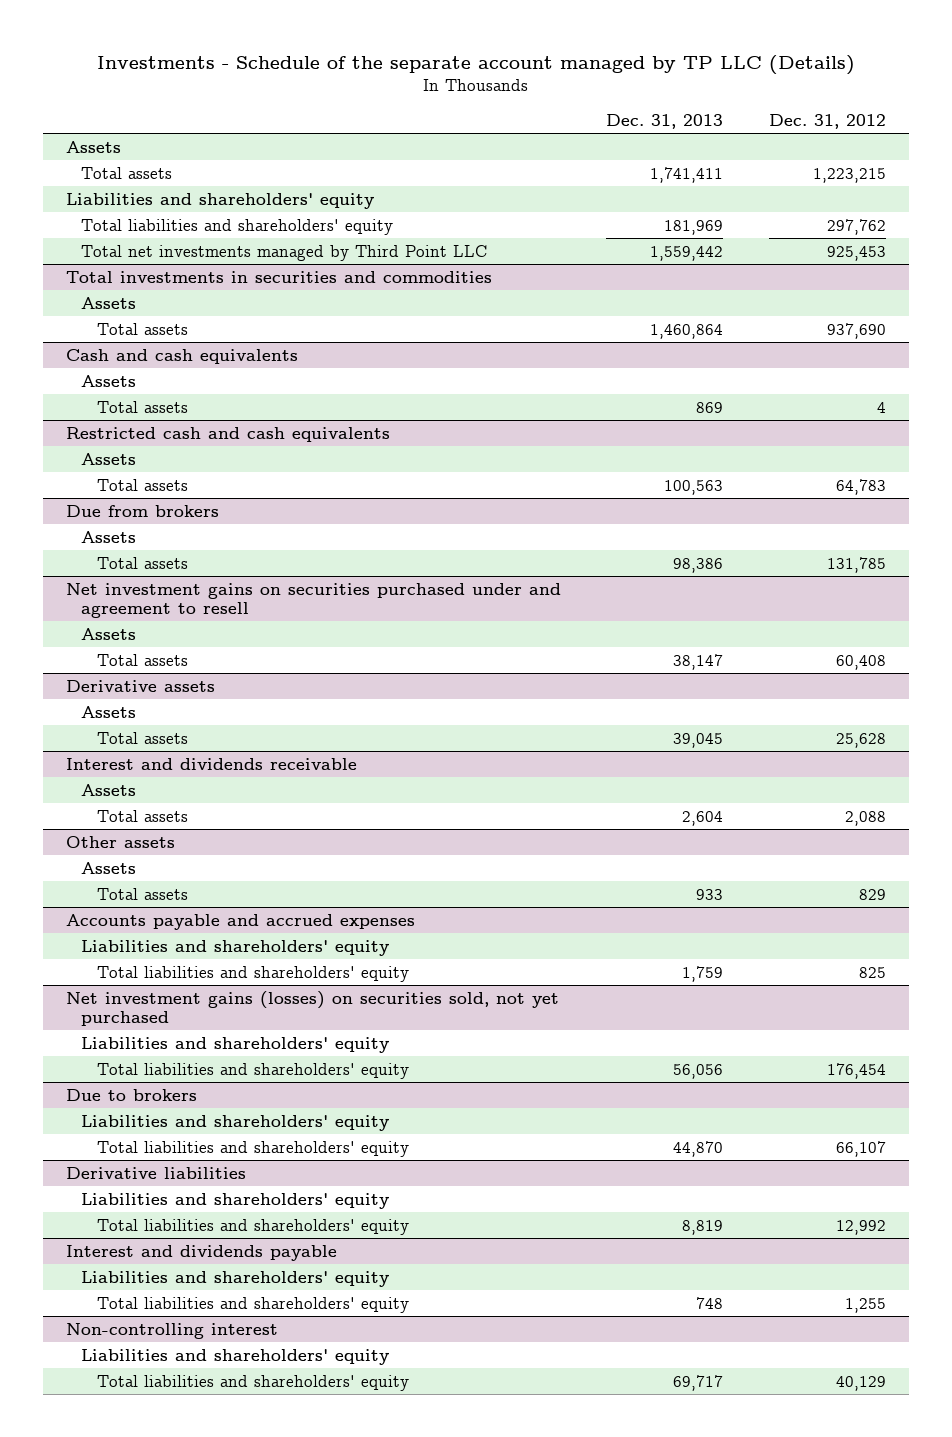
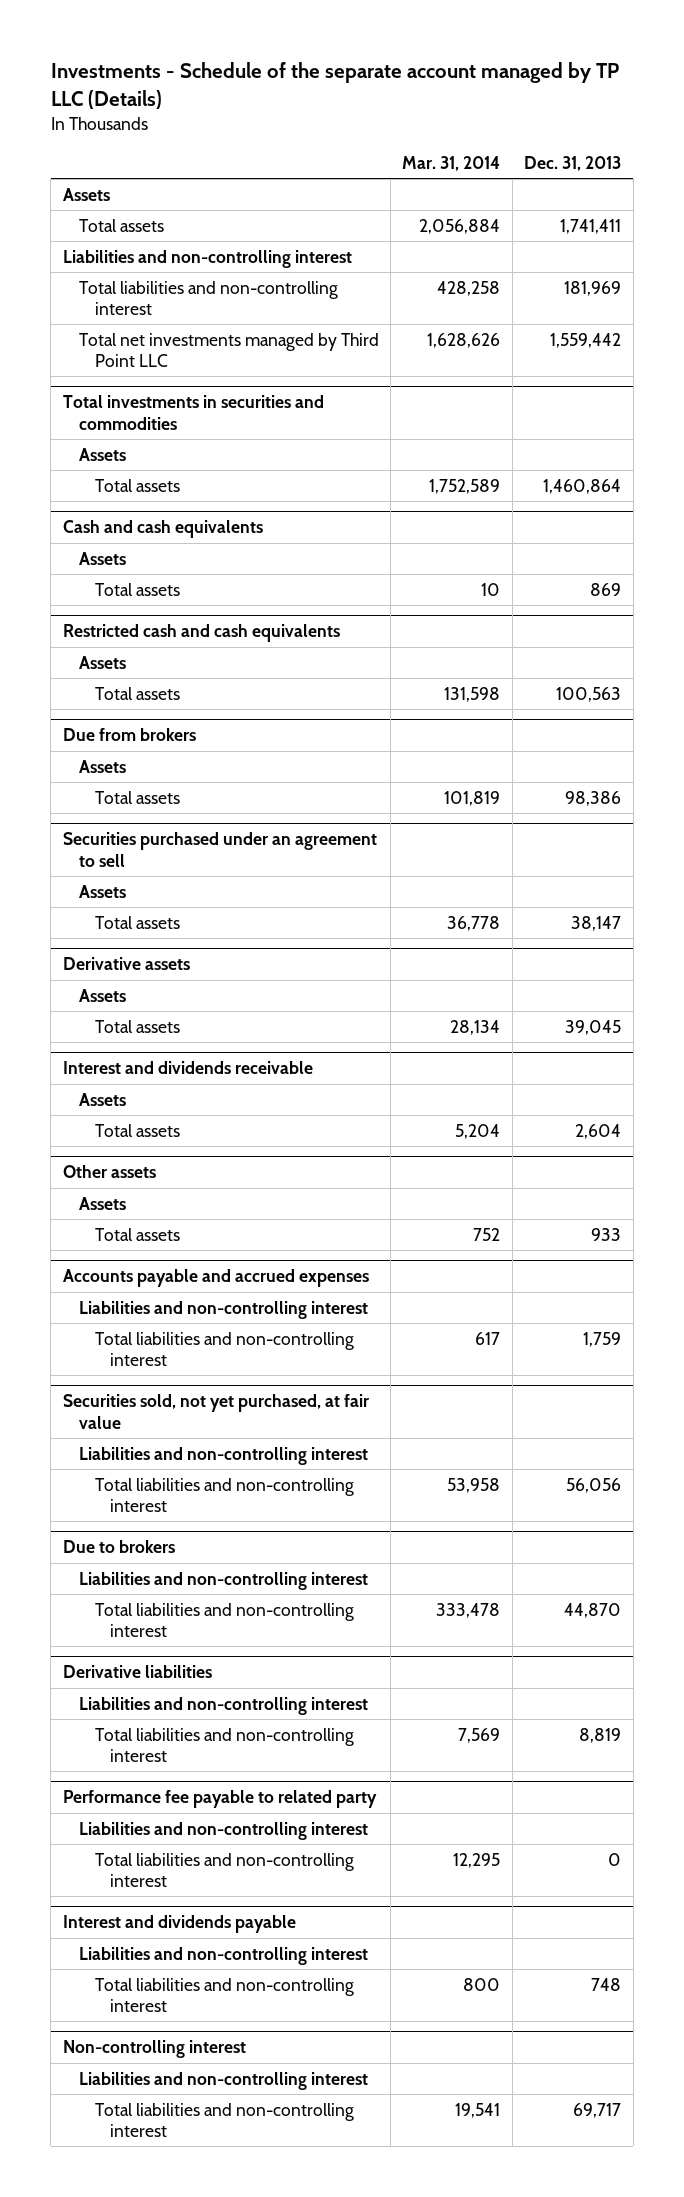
- | Dec. 31, 2013 | Dec. 31, 2012
+ | Mar. 31, 2014 | Dec. 31, 2013
- Liabilities and shareholders' equity
- Total liabilities and shareholders' equity | 181,969 | 297,762
+ Liabilities and non-controlling interest
+ Total liabilities and non-controlling interest | 428,258 | 181,969
- Net investment gains on securities purchased under and agreement to resell
+ Securities purchased under an agreement to sell
@ Accounts payable and accrued expenses
- Liabilities and shareholders' equity
- Total liabilities and shareholders' equity | 1,759 | 825
- Net investment gains (losses) on securities sold, not yet purchased
- Liabilities and shareholders' equity
- Total liabilities and shareholders' equity | 56,056 | 176,454
@ Accounts payable and accrued expenses
+ Liabilities and non-controlling interest
+ Total liabilities and non-controlling interest | 617 | 1,759
+ Securities sold, not yet purchased, at fair value
+ Liabilities and non-controlling interest
+ Total liabilities and non-controlling interest | 53,958 | 56,056
@ Due to brokers
- Liabilities and shareholders' equity
- Total liabilities and shareholders' equity | 44,870 | 66,107
+ Liabilities and non-controlling interest
+ Total liabilities and non-controlling interest | 333,478 | 44,870
@ Derivative liabilities
- Liabilities and shareholders' equity
- Total liabilities and shareholders' equity | 8,819 | 12,992
+ Liabilities and non-controlling interest
+ Total liabilities and non-controlling interest | 7,569 | 8,819
+ Performance fee payable to related party
+ Liabilities and non-controlling interest
+ Total liabilities and non-controlling interest | 12,295 | 0
@ Interest and dividends payable
- Liabilities and shareholders' equity
- Total liabilities and shareholders' equity | 748 | 1,255
+ Liabilities and non-controlling interest
+ Total liabilities and non-controlling interest | 800 | 748
@ Non-controlling interest
- Liabilities and shareholders' equity
- Total liabilities and shareholders' equity | 69,717 | 40,129
+ Liabilities and non-controlling interest
+ Total liabilities and non-controlling interest | 19,541 | 69,717

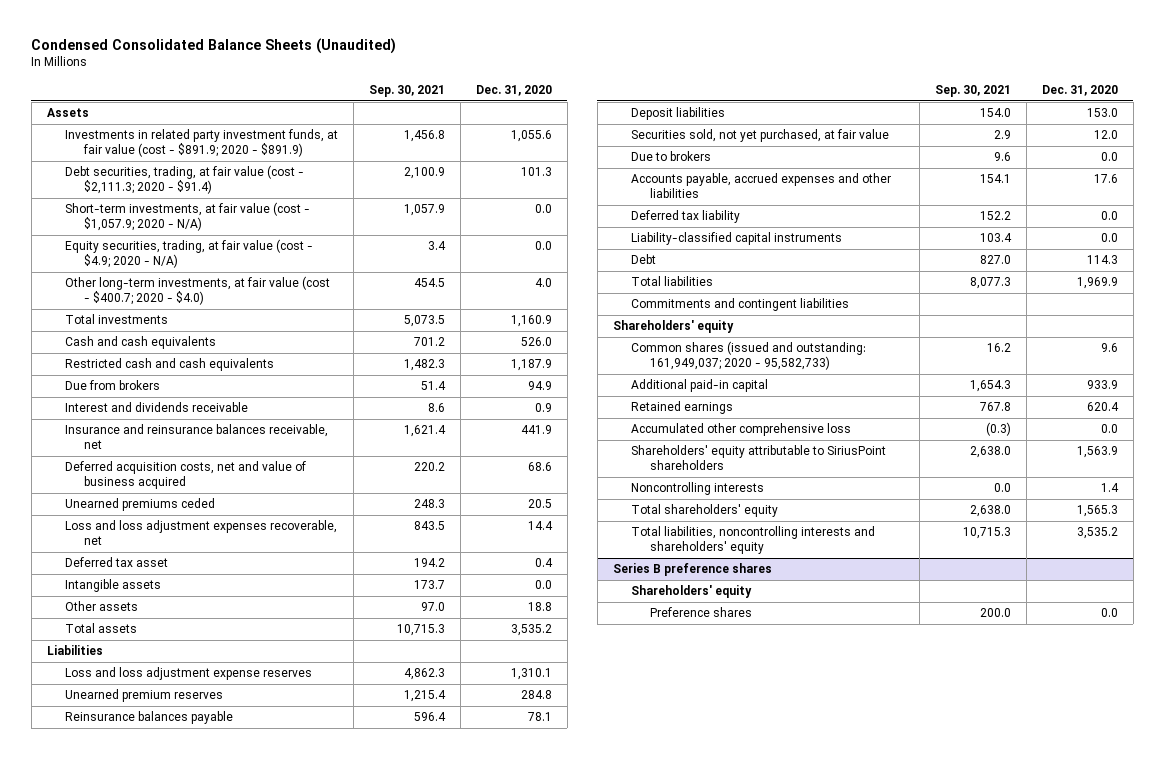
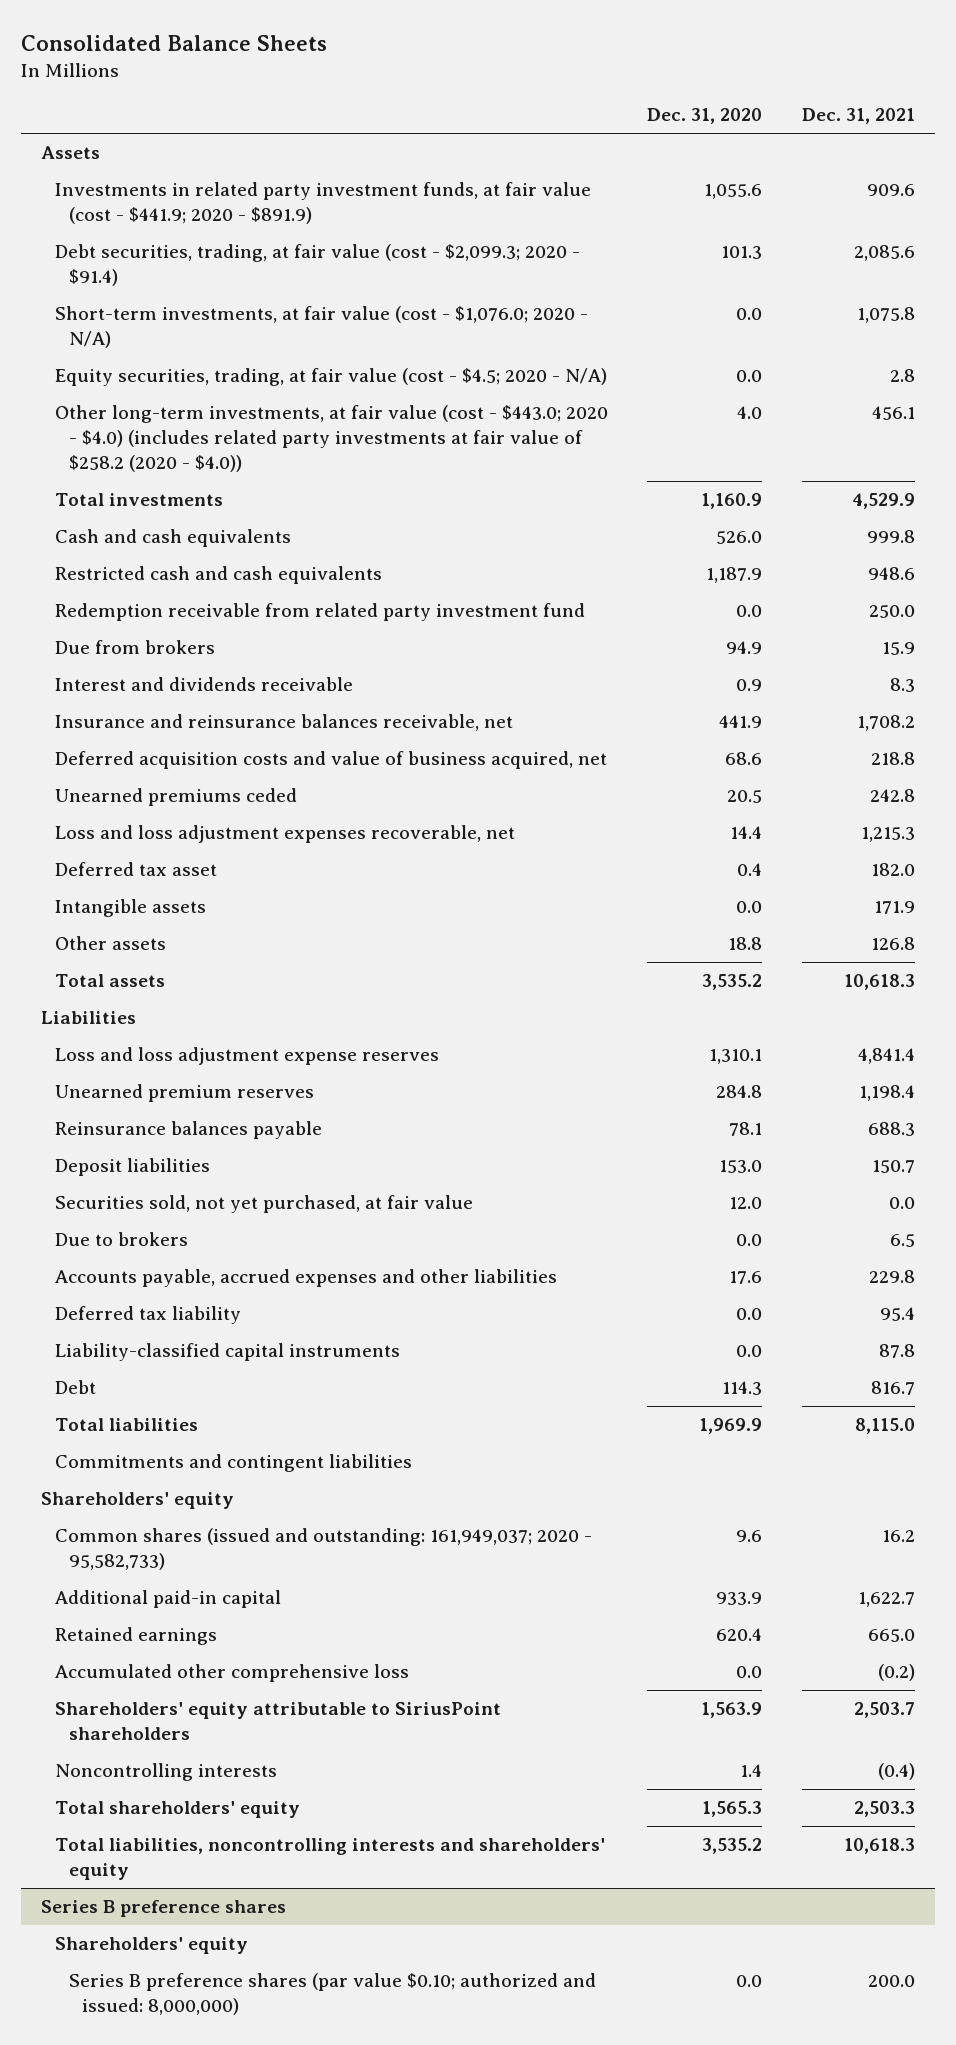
- Condensed Consolidated Balance Sheets (Unaudited)
+ Consolidated Balance Sheets
- | Sep. 30, 2021 | Dec. 31, 2020
+ | Dec. 31, 2020 | Dec. 31, 2021
- Investments in related party investment funds, at fair value (cost - $891.9; 2020 - $891.9) | 1,456.8 | 1,055.6
- Debt securities, trading, at fair value (cost - $2,111.3; 2020 - $91.4) | 2,100.9 | 101.3
- Short-term investments, at fair value (cost - $1,057.9; 2020 - N/A) | 1,057.9 | 0.0
- Equity securities, trading, at fair value (cost - $4.9; 2020 - N/A) | 3.4 | 0.0
- Other long-term investments, at fair value (cost - $400.7; 2020 - $4.0) | 454.5 | 4.0
+ Investments in related party investment funds, at fair value (cost - $441.9; 2020 - $891.9) | 1,055.6 | 909.6
+ Debt securities, trading, at fair value (cost - $2,099.3; 2020 - $91.4) | 101.3 | 2,085.6
+ Short-term investments, at fair value (cost - $1,076.0; 2020 - N/A) | 0.0 | 1,075.8
+ Equity securities, trading, at fair value (cost - $4.5; 2020 - N/A) | 0.0 | 2.8
+ Other long-term investments, at fair value (cost - $443.0; 2020 - $4.0) (includes related party investments at fair value of $258.2 (2020 - $4.0)) | 4.0 | 456.1
+ Redemption receivable from related party investment fund | 0.0 | 250.0
- Deferred acquisition costs, net and value of business acquired | 220.2 | 68.6
+ Deferred acquisition costs and value of business acquired, net | 68.6 | 218.8
@ Series B preference shares
- Preference shares | 200.0 | 0.0
+ Series B preference shares (par value $0.10; authorized and issued: 8,000,000) | 0.0 | 200.0

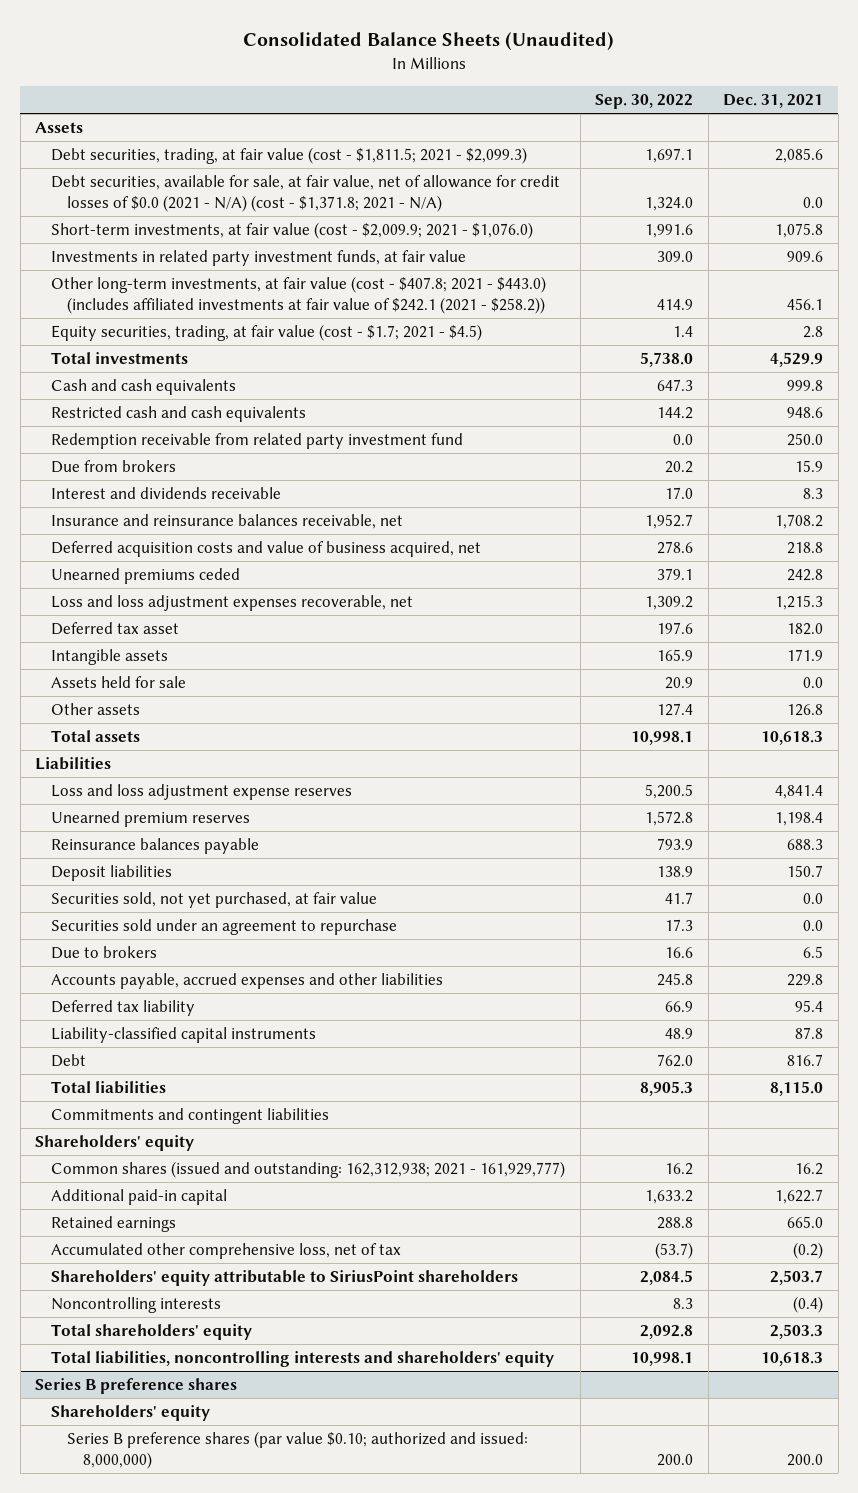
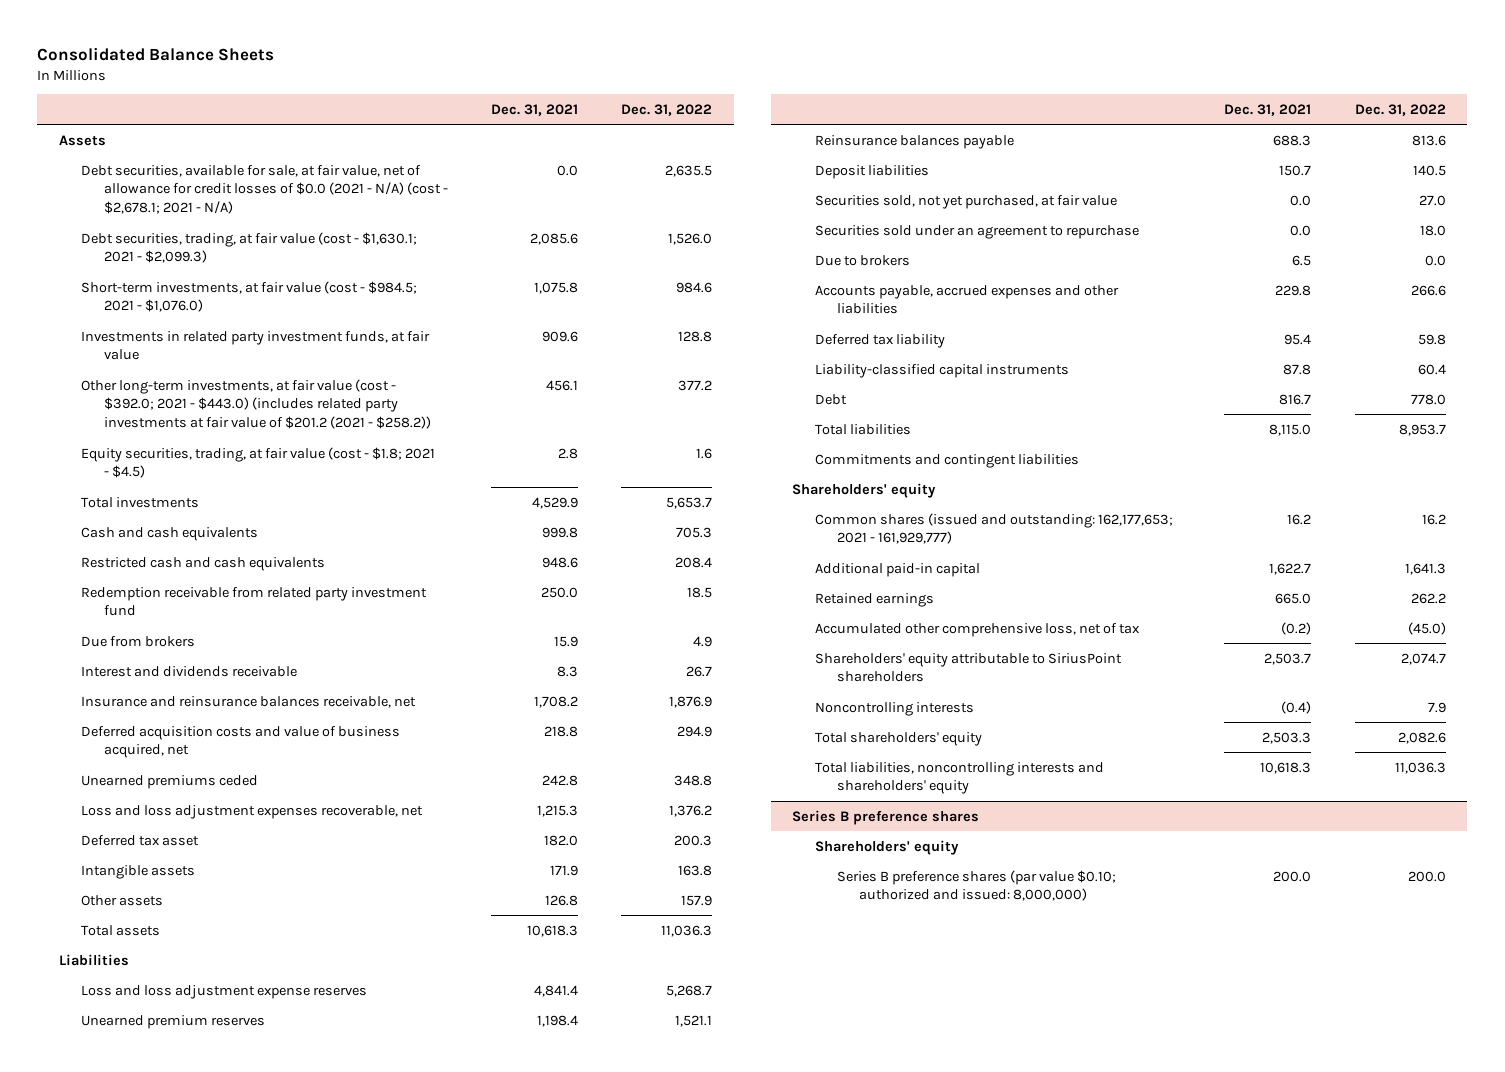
- Consolidated Balance Sheets (Unaudited)
+ Consolidated Balance Sheets
- | Sep. 30, 2022 | Dec. 31, 2021
+ | Dec. 31, 2021 | Dec. 31, 2022
- Debt securities, trading, at fair value (cost - $1,811.5; 2021 - $2,099.3) | 1,697.1 | 2,085.6
- Debt securities, available for sale, at fair value, net of allowance for credit losses of $0.0 (2021 - N/A) (cost - $1,371.8; 2021 - N/A) | 1,324.0 | 0.0
- Short-term investments, at fair value (cost - $2,009.9; 2021 - $1,076.0) | 1,991.6 | 1,075.8
+ Debt securities, available for sale, at fair value, net of allowance for credit losses of $0.0 (2021 - N/A) (cost - $2,678.1; 2021 - N/A) | 0.0 | 2,635.5
+ Debt securities, trading, at fair value (cost - $1,630.1; 2021 - $2,099.3) | 2,085.6 | 1,526.0
+ Short-term investments, at fair value (cost - $984.5; 2021 - $1,076.0) | 1,075.8 | 984.6
- Other long-term investments, at fair value (cost - $407.8; 2021 - $443.0) (includes affiliated investments at fair value of $242.1 (2021 - $258.2)) | 414.9 | 456.1
- Equity securities, trading, at fair value (cost - $1.7; 2021 - $4.5) | 1.4 | 2.8
+ Other long-term investments, at fair value (cost - $392.0; 2021 - $443.0) (includes related party investments at fair value of $201.2 (2021 - $258.2)) | 456.1 | 377.2
+ Equity securities, trading, at fair value (cost - $1.8; 2021 - $4.5) | 2.8 | 1.6
- Assets held for sale | 20.9 | 0.0
- Common shares (issued and outstanding: 162,312,938; 2021 - 161,929,777) | 16.2 | 16.2
+ Common shares (issued and outstanding: 162,177,653; 2021 - 161,929,777) | 16.2 | 16.2

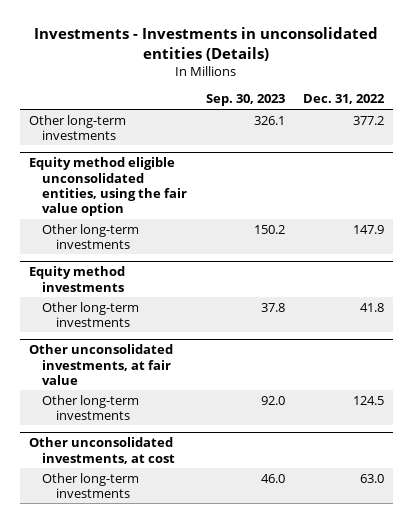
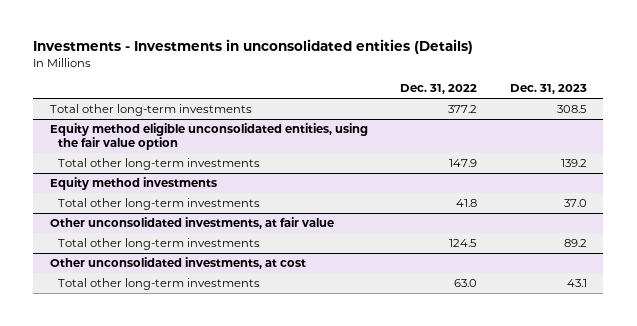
- | Sep. 30, 2023 | Dec. 31, 2022
+ | Dec. 31, 2022 | Dec. 31, 2023
- Other long-term investments | 326.1 | 377.2
+ Total other long-term investments | 377.2 | 308.5
@ Equity method eligible unconsolidated entities, using the fair value option
- Other long-term investments | 150.2 | 147.9
+ Total other long-term investments | 147.9 | 139.2
@ Equity method investments
- Other long-term investments | 37.8 | 41.8
+ Total other long-term investments | 41.8 | 37.0
@ Other unconsolidated investments, at fair value
- Other long-term investments | 92.0 | 124.5
+ Total other long-term investments | 124.5 | 89.2
@ Other unconsolidated investments, at cost
- Other long-term investments | 46.0 | 63.0
+ Total other long-term investments | 63.0 | 43.1

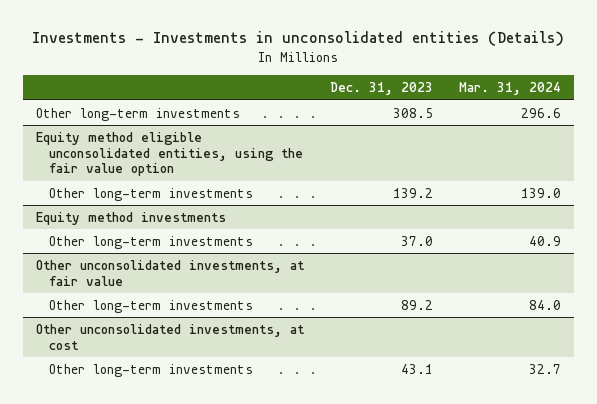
- | Dec. 31, 2022 | Dec. 31, 2023
+ | Dec. 31, 2023 | Mar. 31, 2024
- Total other long-term investments | 377.2 | 308.5
+ Other long-term investments | 308.5 | 296.6
@ Equity method eligible unconsolidated entities, using the fair value option
- Total other long-term investments | 147.9 | 139.2
+ Other long-term investments | 139.2 | 139.0
@ Equity method investments
- Total other long-term investments | 41.8 | 37.0
+ Other long-term investments | 37.0 | 40.9
@ Other unconsolidated investments, at fair value
- Total other long-term investments | 124.5 | 89.2
+ Other long-term investments | 89.2 | 84.0
@ Other unconsolidated investments, at cost
- Total other long-term investments | 63.0 | 43.1
+ Other long-term investments | 43.1 | 32.7

